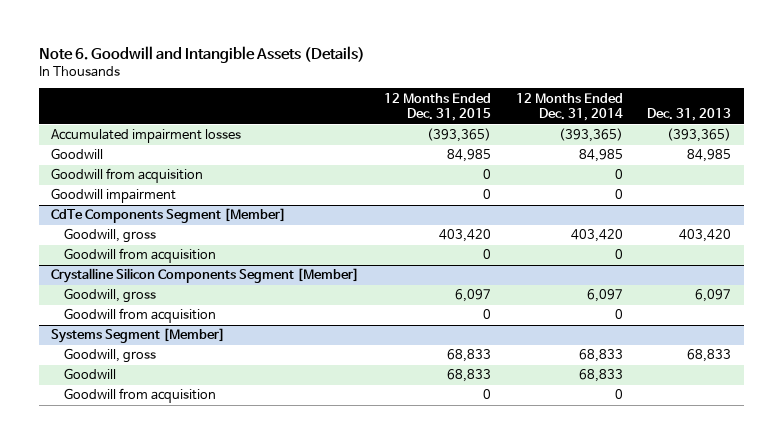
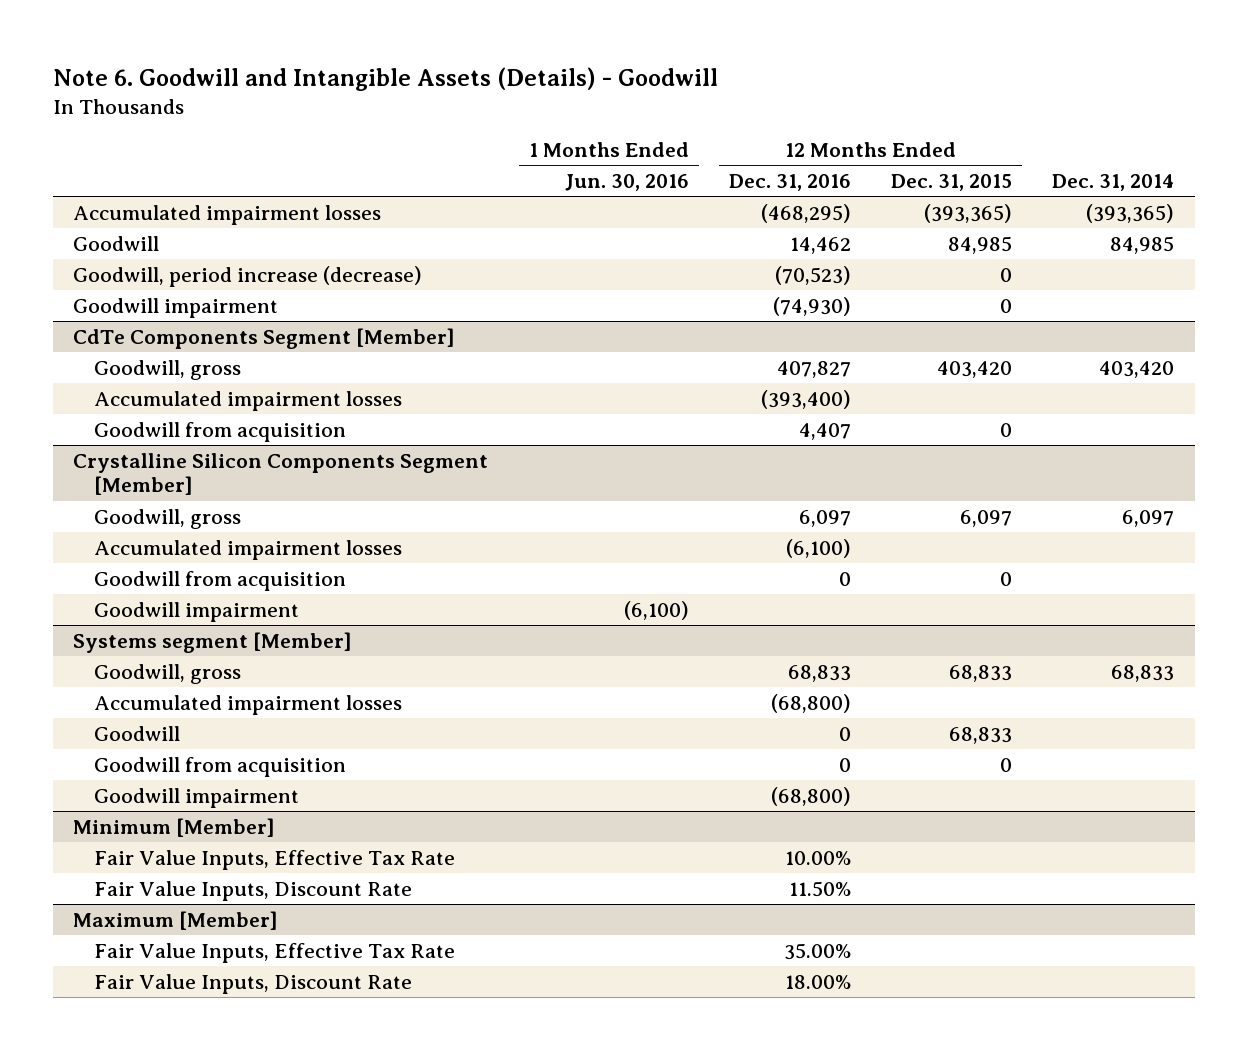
- Note 6. Goodwill and Intangible Assets (Details)
+ Note 6. Goodwill and Intangible Assets (Details) - Goodwill
- | 12 Months Ended Dec. 31, 2015 | 12 Months Ended Dec. 31, 2014 | Dec. 31, 2013
+ | 1 Months Ended Jun. 30, 2016 | 12 Months Ended Dec. 31, 2016 | 12 Months Ended Dec. 31, 2015 | Dec. 31, 2014
- Goodwill from acquisition | 0 | 0 |
+ Goodwill, period increase (decrease) | | (70,523) | 0 |
@ CdTe Components Segment [Member]
+ Accumulated impairment losses | | (393,400) | |
@ Crystalline Silicon Components Segment [Member]
+ Accumulated impairment losses | | (6,100) | |
- Systems Segment [Member]
@ Crystalline Silicon Components Segment [Member]
+ Goodwill impairment | (6,100) | | |
+ Systems segment [Member]
+ Accumulated impairment losses | | (68,800) | |
+ Goodwill impairment | | (68,800) | |
+ Minimum [Member]
+ Fair Value Inputs, Effective Tax Rate | | 10.00% | |
+ Fair Value Inputs, Discount Rate | | 11.50% | |
+ Maximum [Member]
+ Fair Value Inputs, Effective Tax Rate | | 35.00% | |
+ Fair Value Inputs, Discount Rate | | 18.00% | |

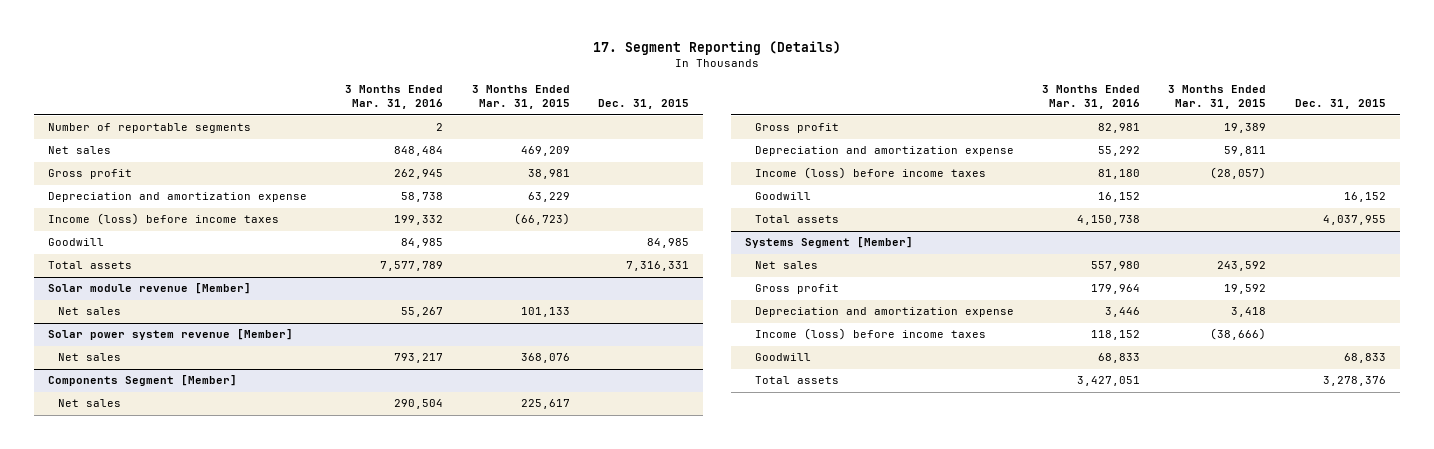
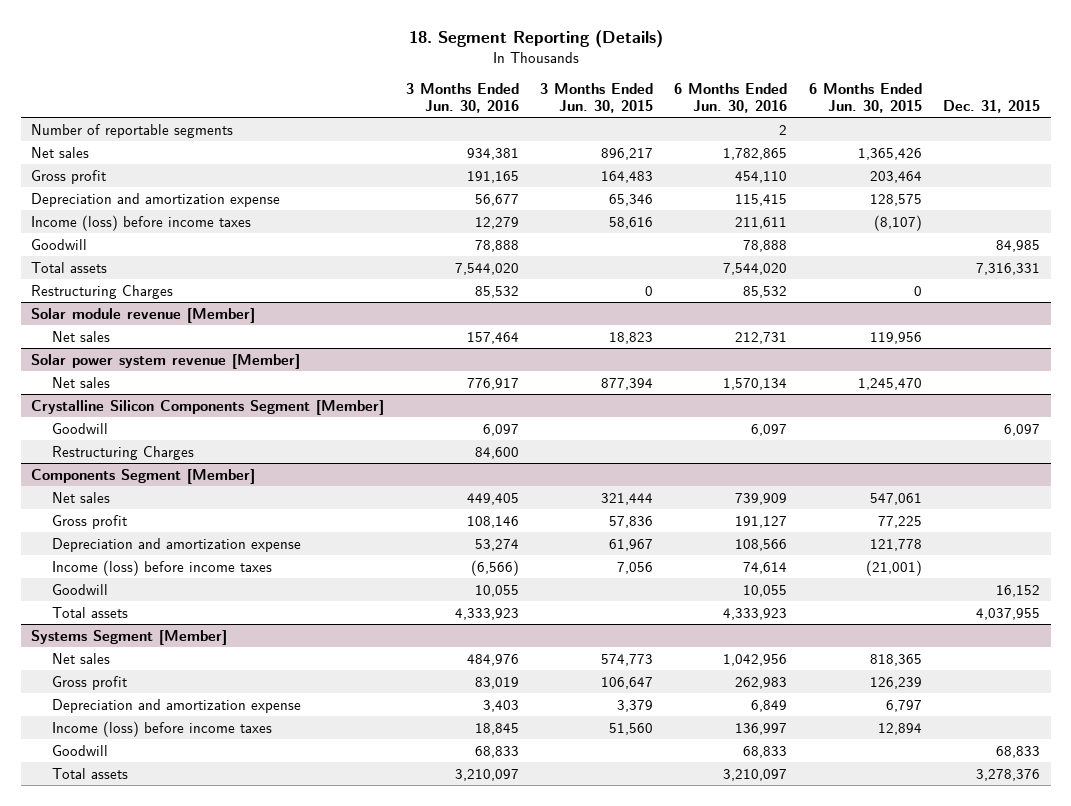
- 17. Segment Reporting (Details)
+ 18. Segment Reporting (Details)
- | 3 Months Ended Mar. 31, 2016 | 3 Months Ended Mar. 31, 2015 | Dec. 31, 2015
+ | 3 Months Ended Jun. 30, 2016 | 3 Months Ended Jun. 30, 2015 | 6 Months Ended Jun. 30, 2016 | 6 Months Ended Jun. 30, 2015 | Dec. 31, 2015
+ Restructuring Charges | 85,532 | 0 | 85,532 | 0 |
+ Crystalline Silicon Components Segment [Member]
+ Goodwill | 6,097 | | 6,097 | | 6,097
+ Restructuring Charges | 84,600 | | | |

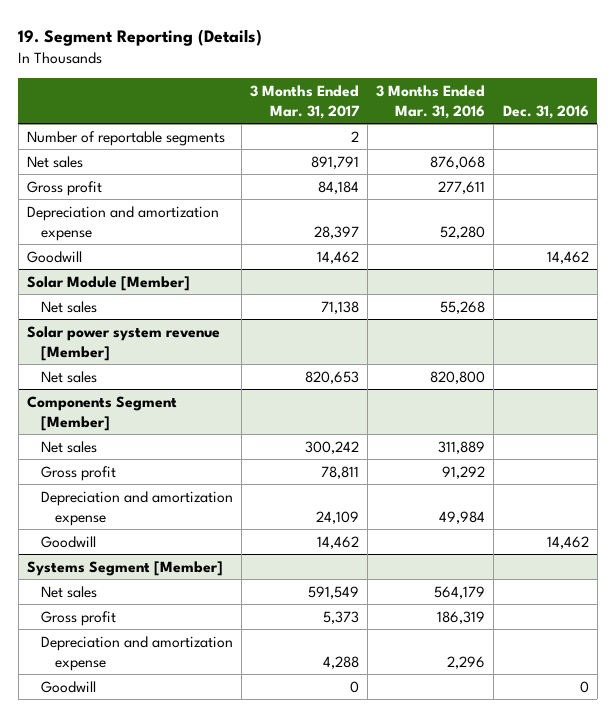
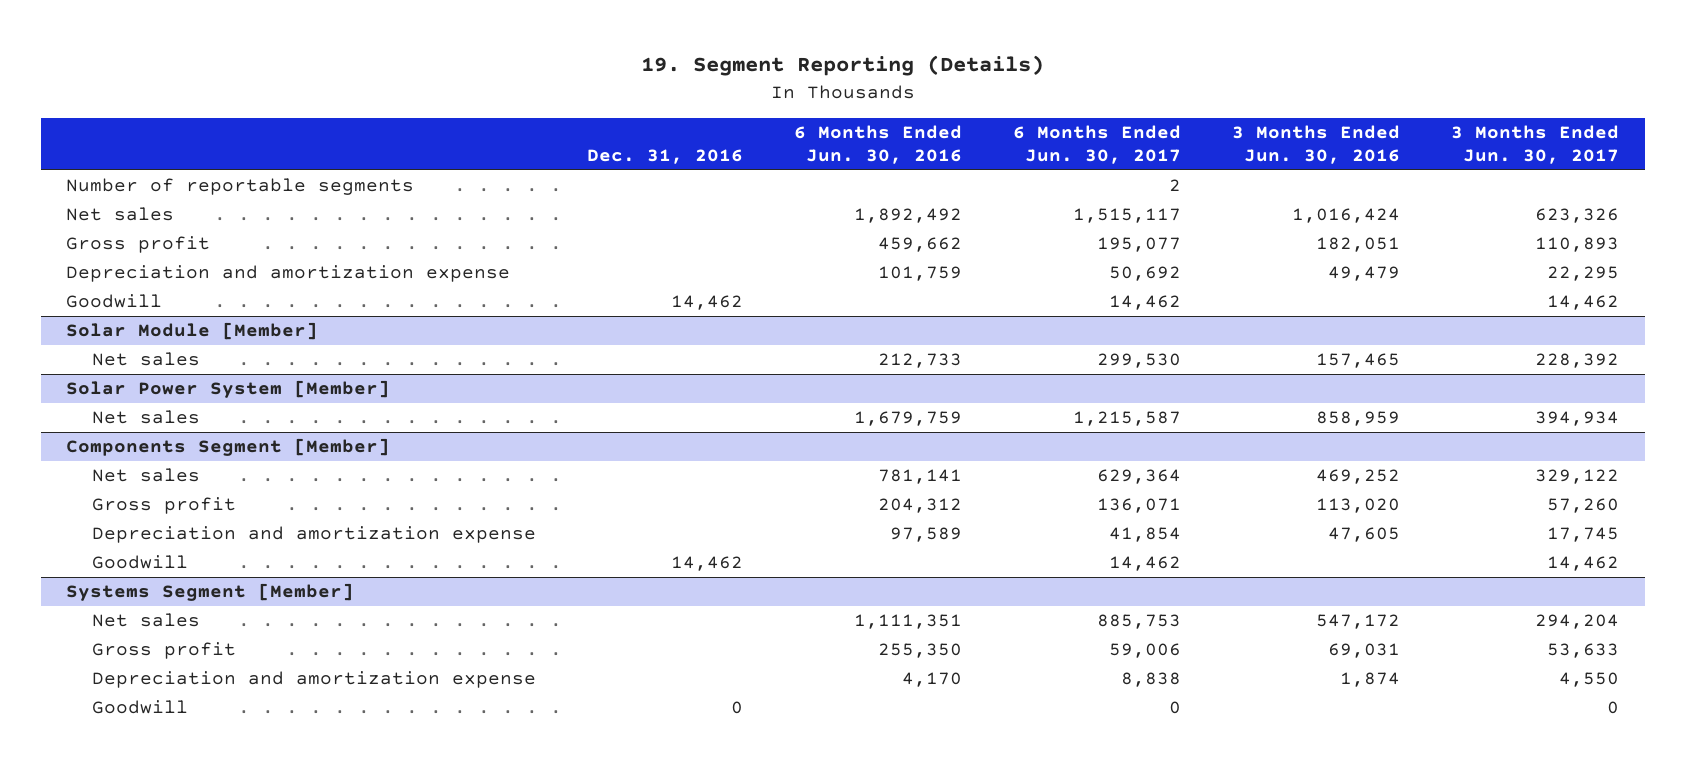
- | 3 Months Ended Mar. 31, 2017 | 3 Months Ended Mar. 31, 2016 | Dec. 31, 2016
+ | Dec. 31, 2016 | 6 Months Ended Jun. 30, 2016 | 6 Months Ended Jun. 30, 2017 | 3 Months Ended Jun. 30, 2016 | 3 Months Ended Jun. 30, 2017
- Solar power system revenue [Member]
+ Solar Power System [Member]

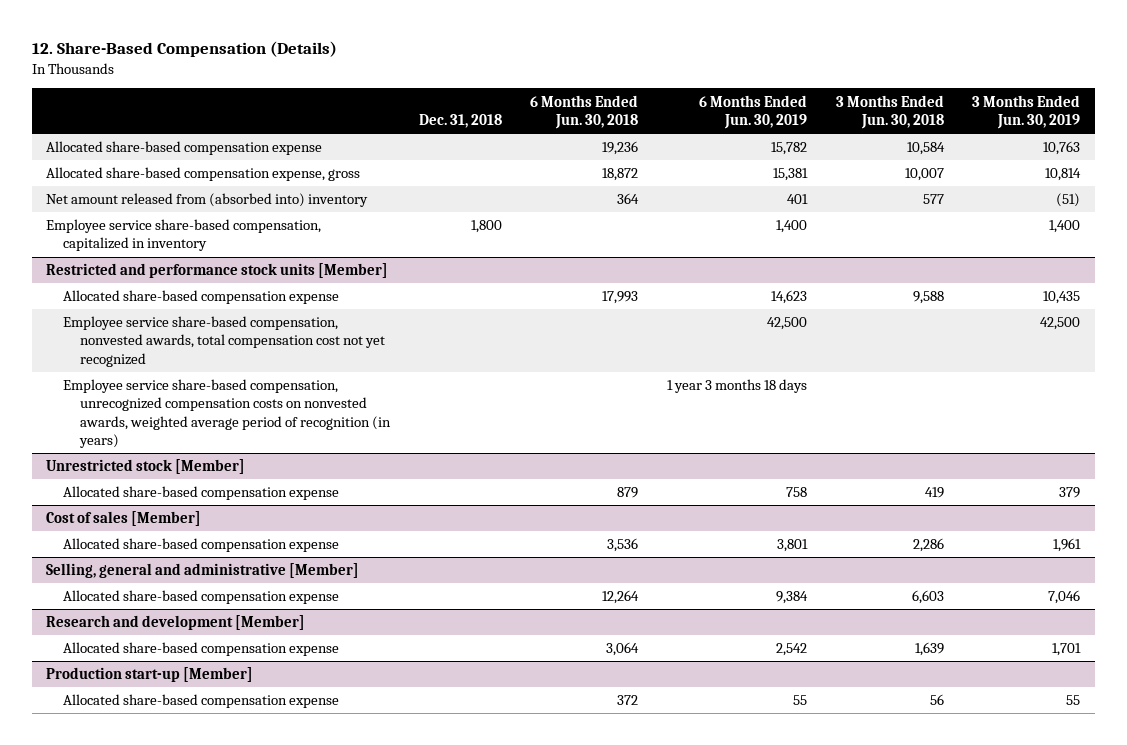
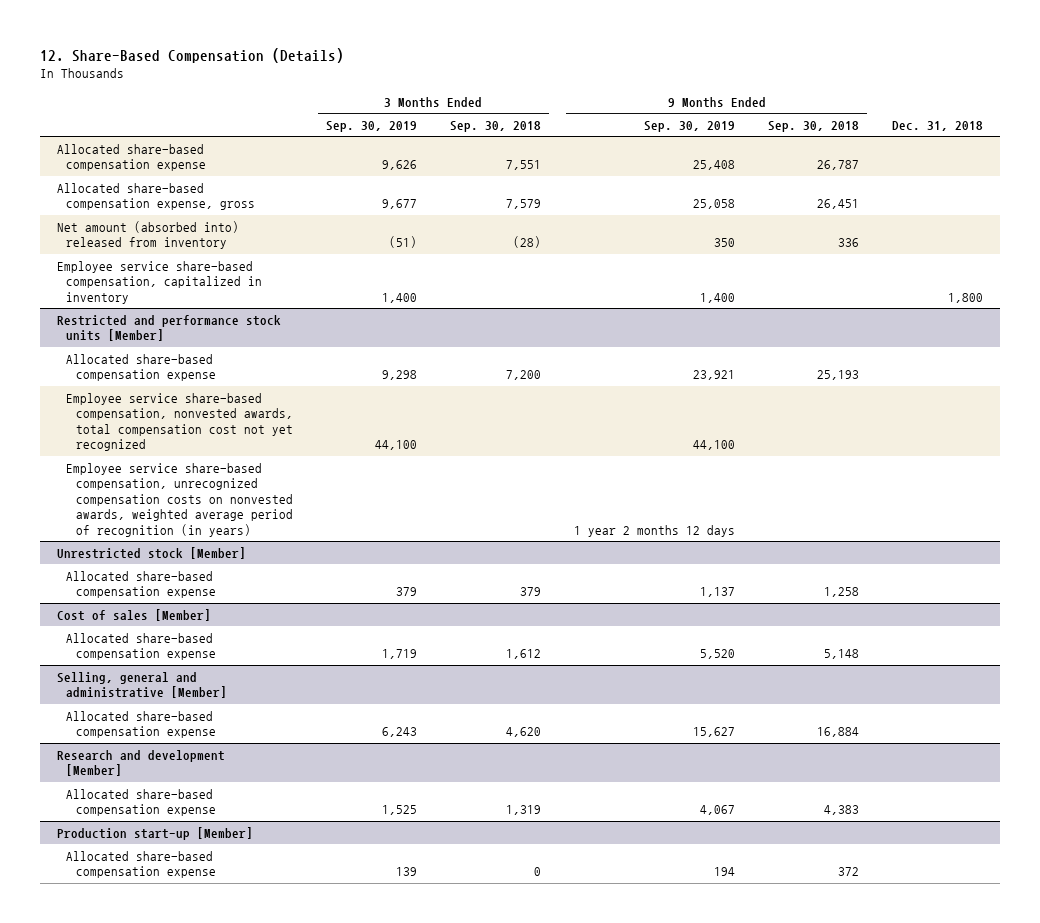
- | Dec. 31, 2018 | 6 Months Ended Jun. 30, 2018 | 6 Months Ended Jun. 30, 2019 | 3 Months Ended Jun. 30, 2018 | 3 Months Ended Jun. 30, 2019
+ | 3 Months Ended Sep. 30, 2019 | 3 Months Ended Sep. 30, 2018 | 9 Months Ended Sep. 30, 2019 | 9 Months Ended Sep. 30, 2018 | Dec. 31, 2018
- Net amount released from (absorbed into) inventory | | 364 | 401 | 577 | (51)
+ Net amount (absorbed into) released from inventory | (51) | (28) | 350 | 336 |

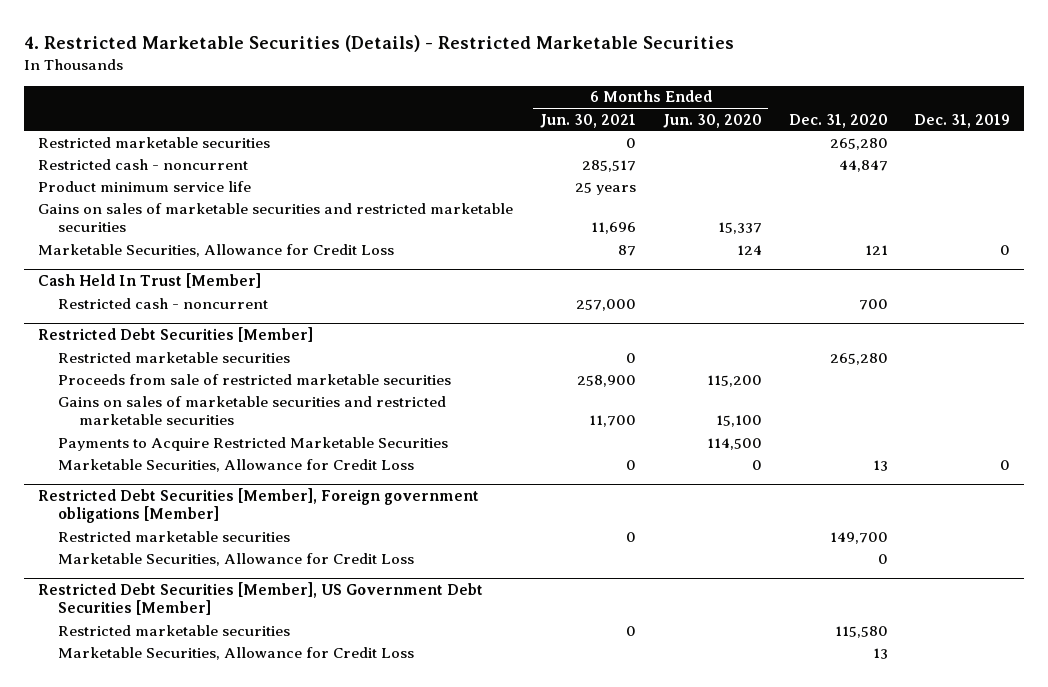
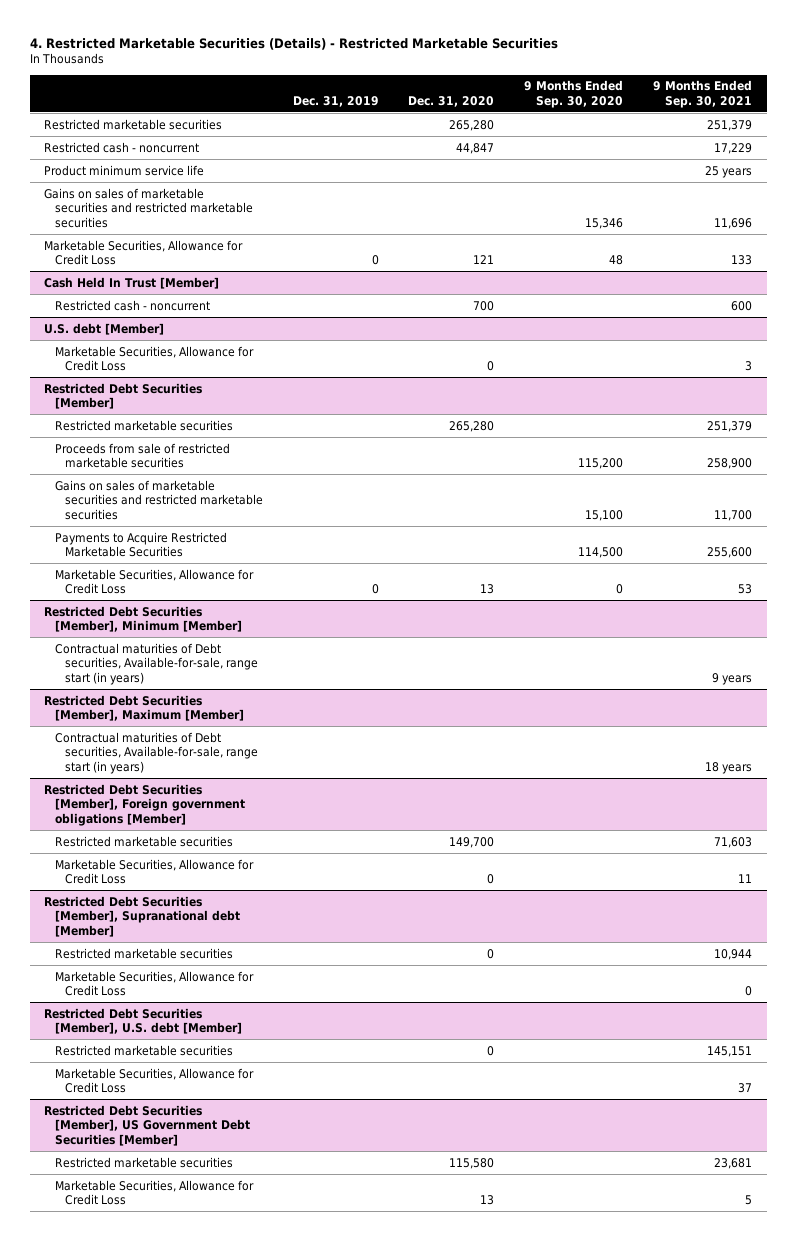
- | 6 Months Ended Jun. 30, 2021 | 6 Months Ended Jun. 30, 2020 | Dec. 31, 2020 | Dec. 31, 2019
+ | Dec. 31, 2019 | Dec. 31, 2020 | 9 Months Ended Sep. 30, 2020 | 9 Months Ended Sep. 30, 2021
+ U.S. debt [Member]
+ Marketable Securities, Allowance for Credit Loss | | 0 | | 3
+ Restricted Debt Securities [Member], Minimum [Member]
+ Contractual maturities of Debt securities, Available-for-sale, range start (in years) | | | | 9 years
+ Restricted Debt Securities [Member], Maximum [Member]
+ Contractual maturities of Debt securities, Available-for-sale, range start (in years) | | | | 18 years
+ Restricted Debt Securities [Member], Supranational debt [Member]
+ Restricted marketable securities | | 0 | | 10,944
+ Marketable Securities, Allowance for Credit Loss | | | | 0
+ Restricted Debt Securities [Member], U.S. debt [Member]
+ Restricted marketable securities | | 0 | | 145,151
+ Marketable Securities, Allowance for Credit Loss | | | | 37

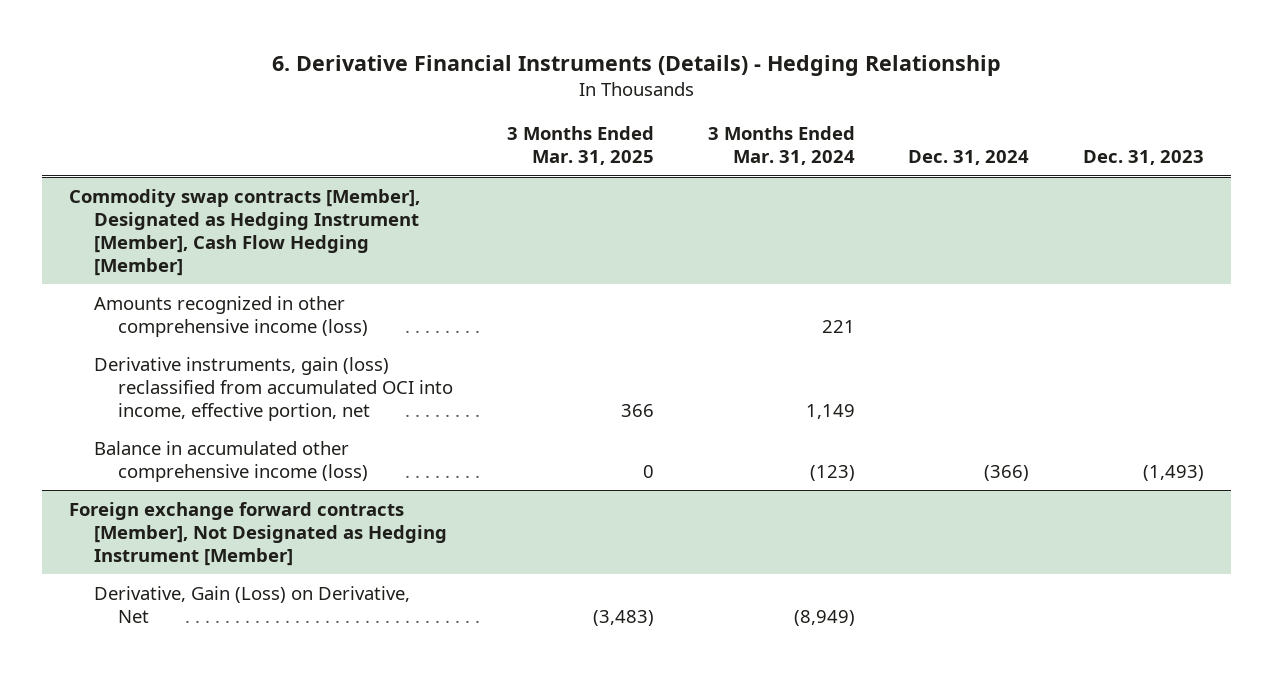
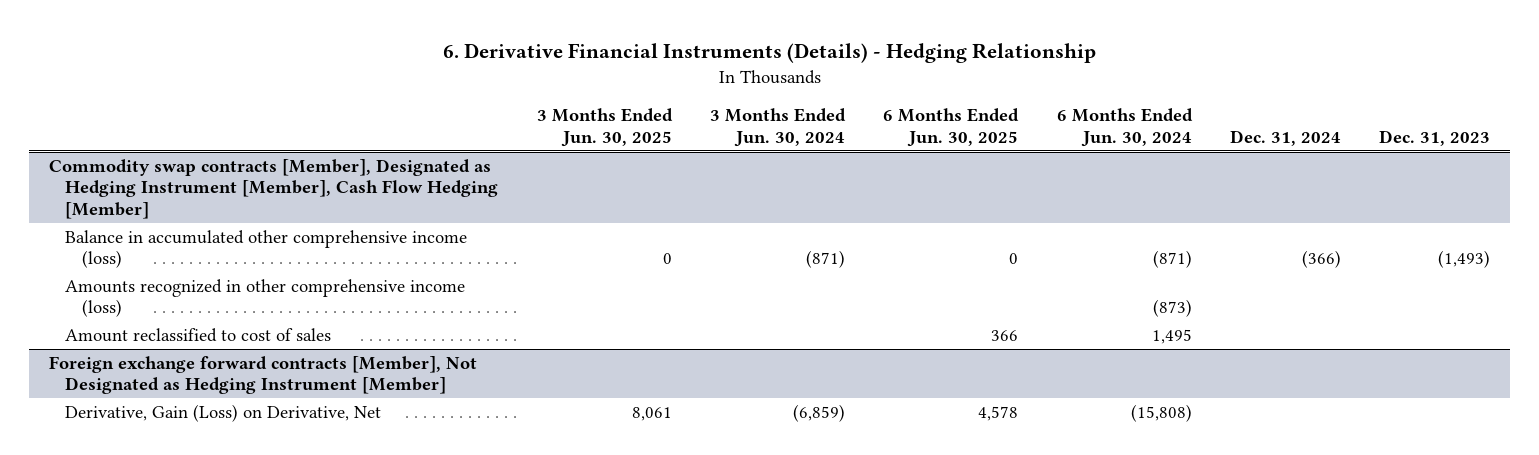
- | 3 Months Ended Mar. 31, 2025 | 3 Months Ended Mar. 31, 2024 | Dec. 31, 2024 | Dec. 31, 2023
+ | 3 Months Ended Jun. 30, 2025 | 3 Months Ended Jun. 30, 2024 | 6 Months Ended Jun. 30, 2025 | 6 Months Ended Jun. 30, 2024 | Dec. 31, 2024 | Dec. 31, 2023
@ Commodity swap contracts [Member], Designated as Hedging Instrument [Member], Cash Flow Hedging [Member]
- Derivative instruments, gain (loss) reclassified from accumulated OCI into income, effective portion, net | 366 | 1,149 | |
moved down: Amounts recognized in other comprehensive income (loss) | | | | (873) | |
+ Amount reclassified to cost of sales | | | 366 | 1,495 | |

